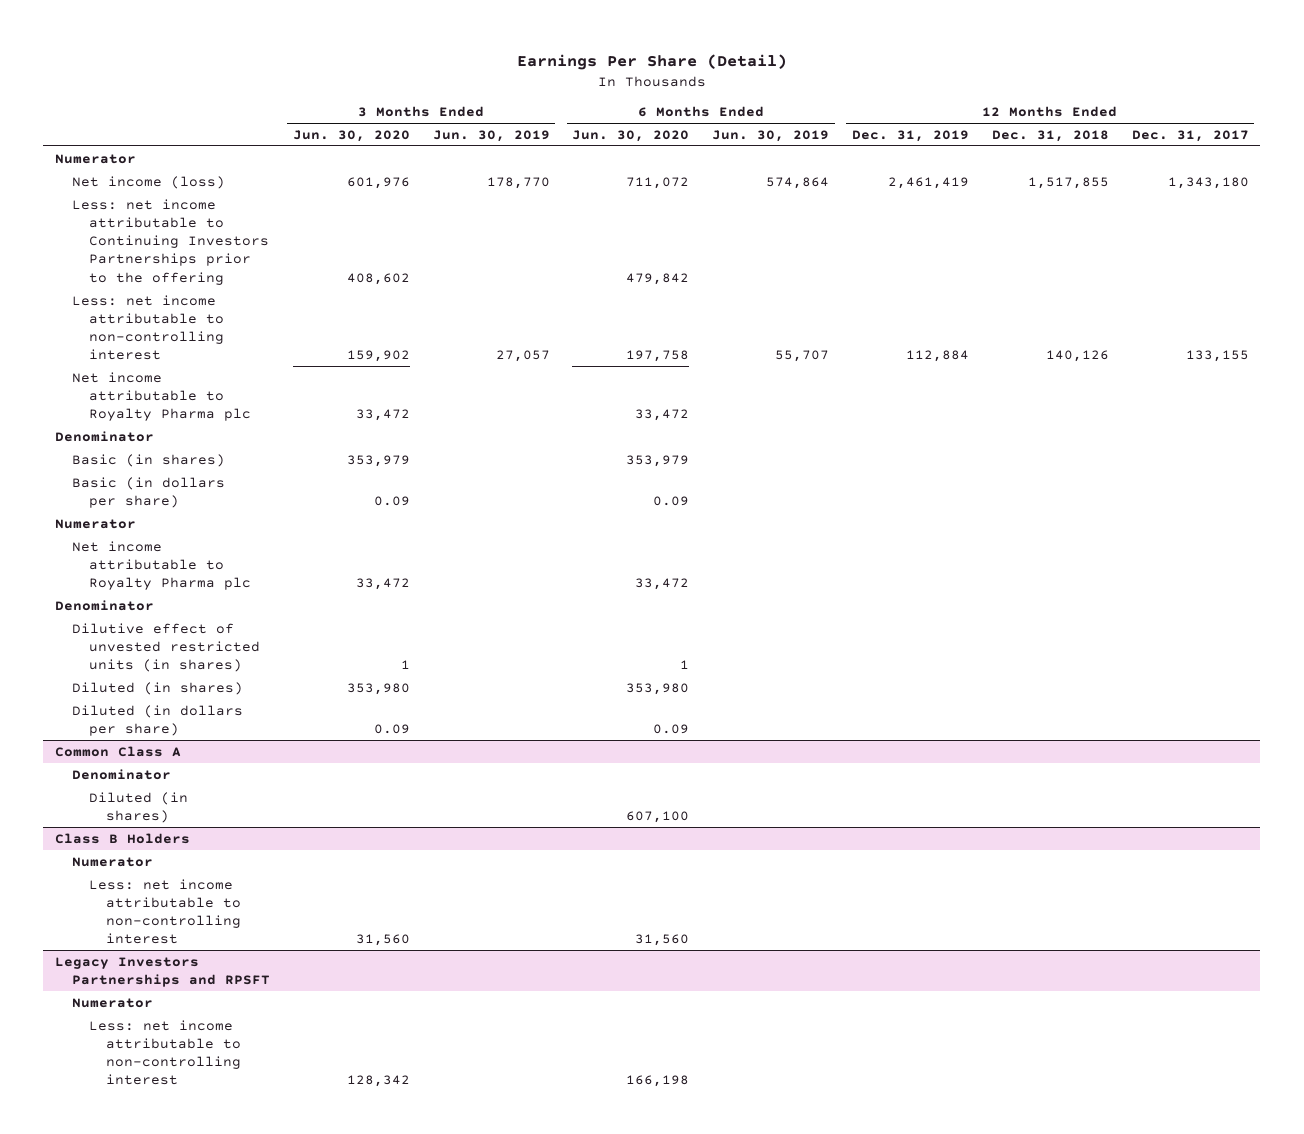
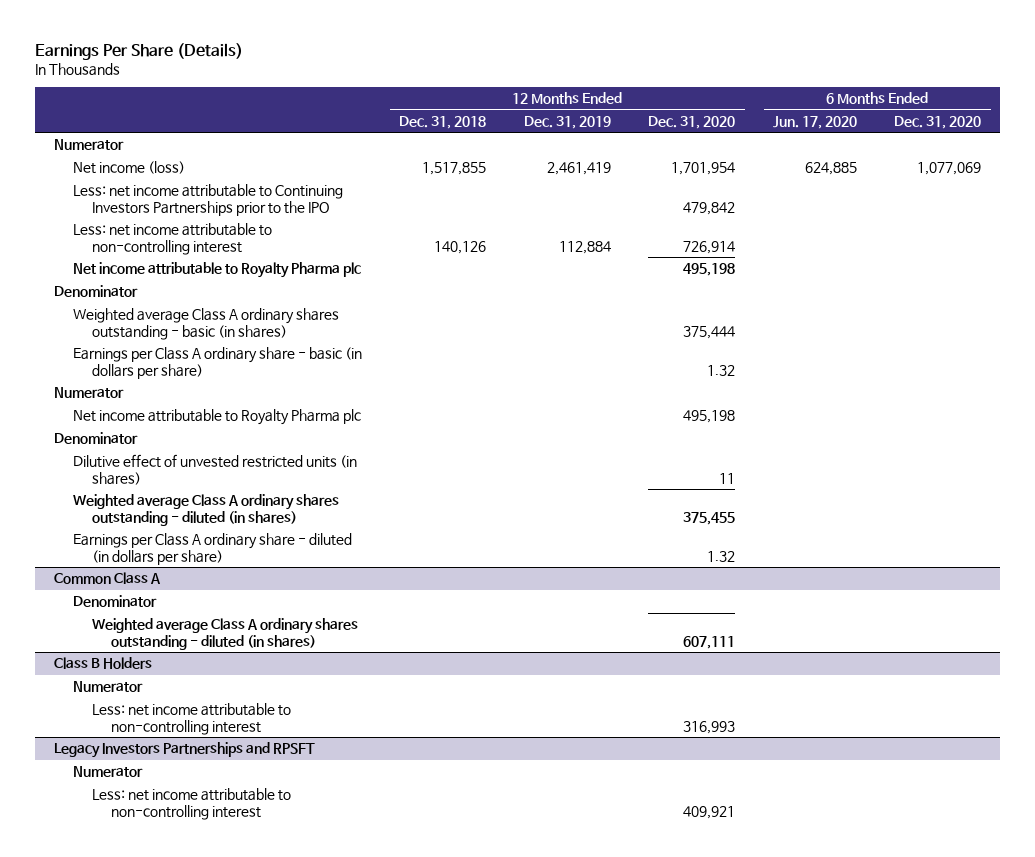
- Earnings Per Share (Detail)
+ Earnings Per Share (Details)
- | 3 Months Ended Jun. 30, 2020 | 3 Months Ended Jun. 30, 2019 | 6 Months Ended Jun. 30, 2020 | 6 Months Ended Jun. 30, 2019 | 12 Months Ended Dec. 31, 2019 | 12 Months Ended Dec. 31, 2018 | 12 Months Ended Dec. 31, 2017
+ | 12 Months Ended Dec. 31, 2018 | 12 Months Ended Dec. 31, 2019 | 12 Months Ended Dec. 31, 2020 | 6 Months Ended Jun. 17, 2020 | 6 Months Ended Dec. 31, 2020
- Less: net income attributable to Continuing Investors Partnerships prior to the offering | 408,602 | | 479,842 | | | |
+ Less: net income attributable to Continuing Investors Partnerships prior to the IPO | | | 479,842 | |
- Basic (in shares) | 353,979 | | 353,979 | | | |
- Basic (in dollars per share) | 0.09 | | 0.09 | | | |
+ Weighted average Class A ordinary shares outstanding - basic (in shares) | | | 375,444 | |
+ Earnings per Class A ordinary share - basic (in dollars per share) | | | 1.32 | |
- Diluted (in shares) | 353,980 | | 353,980 | | | |
- Diluted (in dollars per share) | 0.09 | | 0.09 | | | |
+ Weighted average Class A ordinary shares outstanding - diluted (in shares) | | | 375,455 | |
+ Earnings per Class A ordinary share - diluted (in dollars per share) | | | 1.32 | |
@ Common Class A
- Diluted (in shares) | | | 607,100 | | | |
+ Weighted average Class A ordinary shares outstanding - diluted (in shares) | | | 607,111 | |

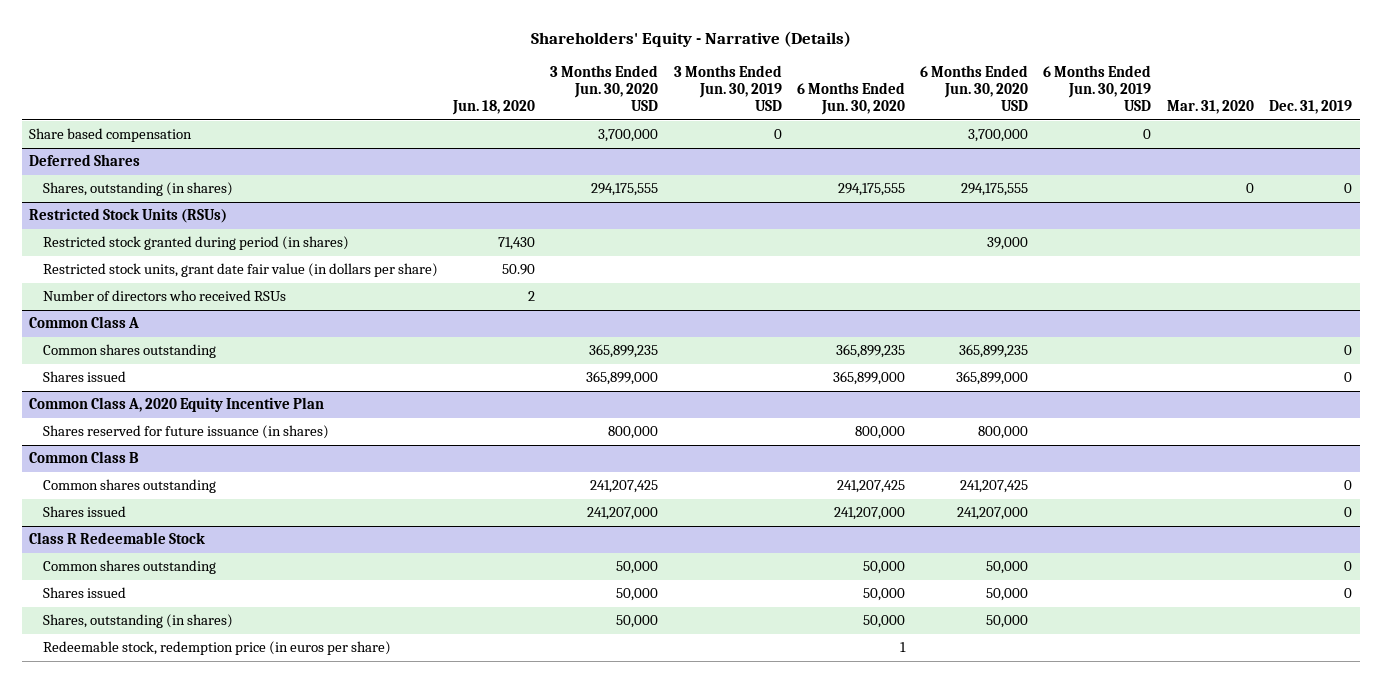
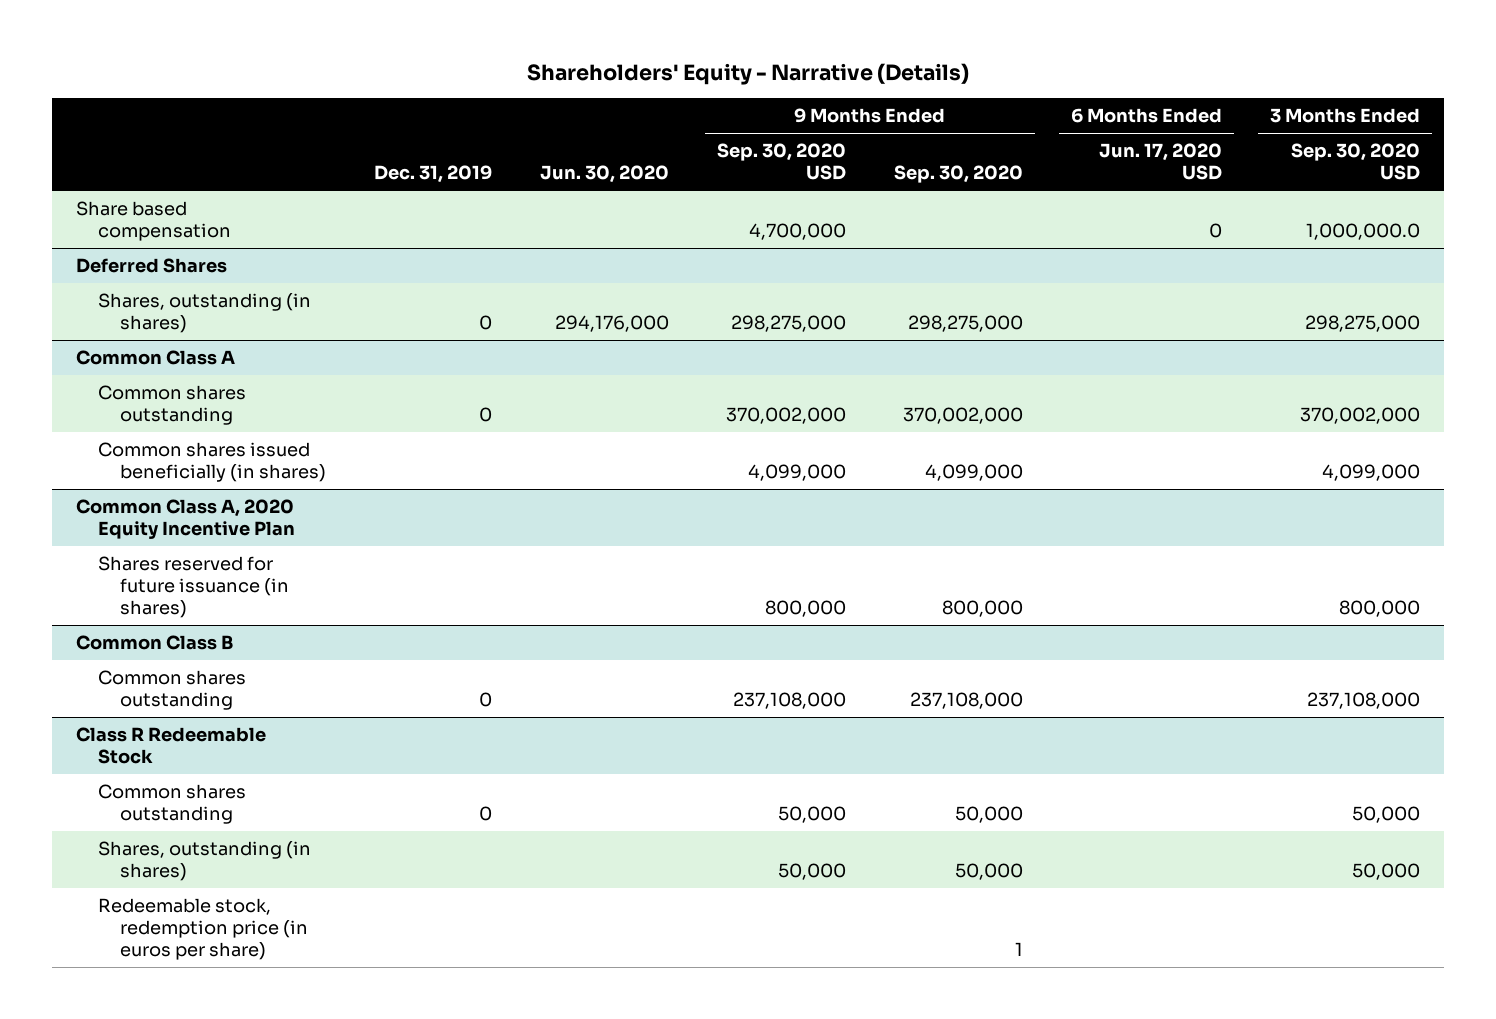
- | Jun. 18, 2020 | 3 Months Ended Jun. 30, 2020 USD | 3 Months Ended Jun. 30, 2019 USD | 6 Months Ended Jun. 30, 2020 | 6 Months Ended Jun. 30, 2020 USD | 6 Months Ended Jun. 30, 2019 USD | Mar. 31, 2020 | Dec. 31, 2019
+ | Dec. 31, 2019 | Jun. 30, 2020 | 9 Months Ended Sep. 30, 2020 USD | 9 Months Ended Sep. 30, 2020 | 6 Months Ended Jun. 17, 2020 USD | 3 Months Ended Sep. 30, 2020 USD
- Restricted Stock Units (RSUs)
- Restricted stock granted during period (in shares) | 71,430 | | | | 39,000 | | |
- Restricted stock units, grant date fair value (in dollars per share) | 50.90 | | | | | | |
- Number of directors who received RSUs | 2 | | | | | | |
@ Common Class A
- Shares issued | | 365,899,000 | | 365,899,000 | 365,899,000 | | | 0
+ Common shares issued beneficially (in shares) | | | 4,099,000 | 4,099,000 | | 4,099,000
@ Common Class B
- Shares issued | | 241,207,000 | | 241,207,000 | 241,207,000 | | | 0
@ Class R Redeemable Stock
- Shares issued | | 50,000 | | 50,000 | 50,000 | | | 0

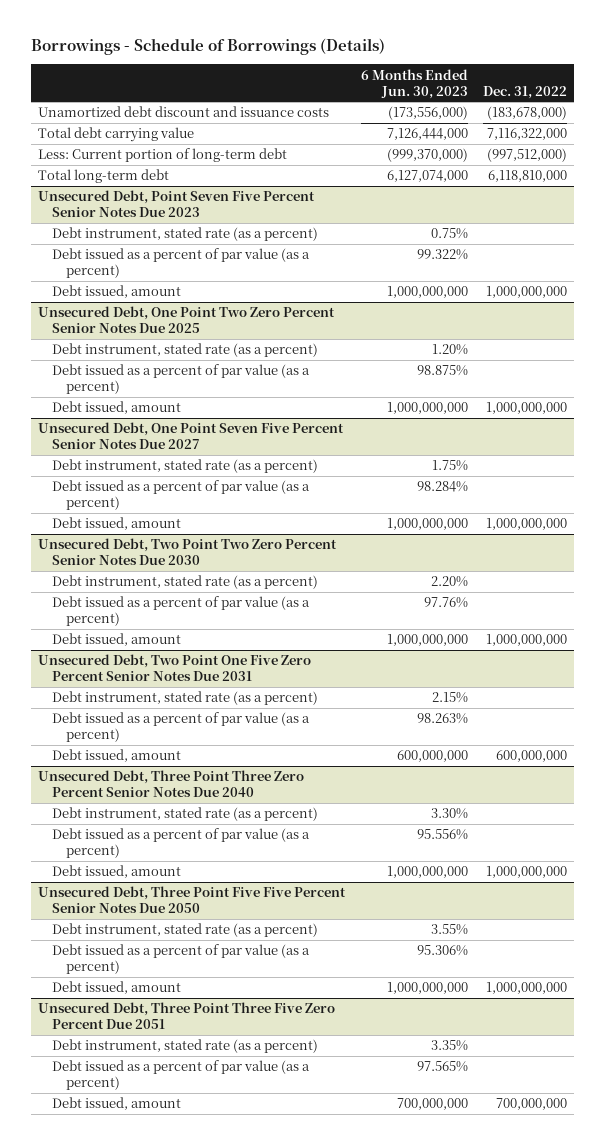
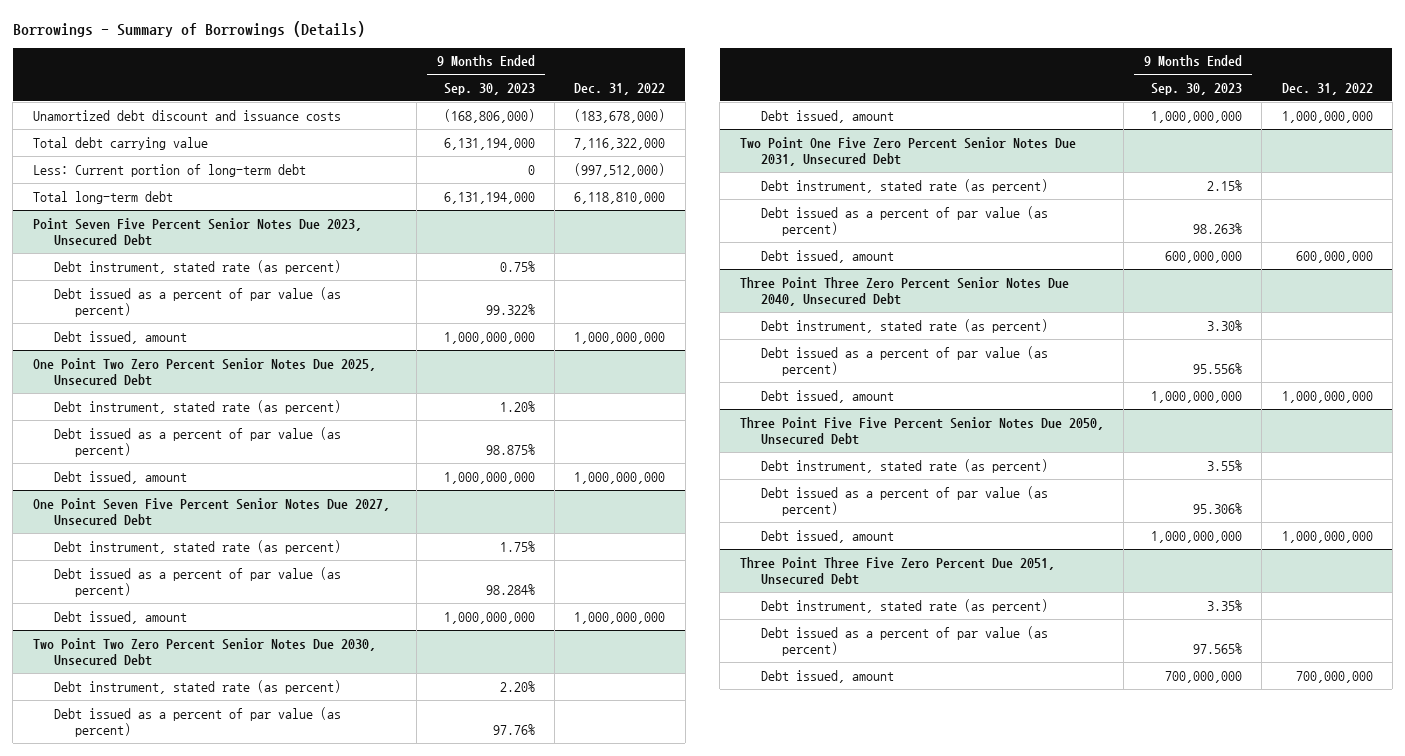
- Borrowings - Schedule of Borrowings (Details)
+ Borrowings - Summary of Borrowings (Details)
- | 6 Months Ended Jun. 30, 2023 | Dec. 31, 2022
+ | 9 Months Ended Sep. 30, 2023 | Dec. 31, 2022
- Unsecured Debt, Point Seven Five Percent Senior Notes Due 2023
- Debt instrument, stated rate (as a percent) | 0.75% |
- Debt issued as a percent of par value (as a percent) | 99.322% |
+ Point Seven Five Percent Senior Notes Due 2023, Unsecured Debt
+ Debt instrument, stated rate (as percent) | 0.75% |
+ Debt issued as a percent of par value (as percent) | 99.322% |
- Unsecured Debt, One Point Two Zero Percent Senior Notes Due 2025
- Debt instrument, stated rate (as a percent) | 1.20% |
- Debt issued as a percent of par value (as a percent) | 98.875% |
+ One Point Two Zero Percent Senior Notes Due 2025, Unsecured Debt
+ Debt instrument, stated rate (as percent) | 1.20% |
+ Debt issued as a percent of par value (as percent) | 98.875% |
- Unsecured Debt, One Point Seven Five Percent Senior Notes Due 2027
- Debt instrument, stated rate (as a percent) | 1.75% |
- Debt issued as a percent of par value (as a percent) | 98.284% |
+ One Point Seven Five Percent Senior Notes Due 2027, Unsecured Debt
+ Debt instrument, stated rate (as percent) | 1.75% |
+ Debt issued as a percent of par value (as percent) | 98.284% |
- Unsecured Debt, Two Point Two Zero Percent Senior Notes Due 2030
- Debt instrument, stated rate (as a percent) | 2.20% |
- Debt issued as a percent of par value (as a percent) | 97.76% |
+ Two Point Two Zero Percent Senior Notes Due 2030, Unsecured Debt
+ Debt instrument, stated rate (as percent) | 2.20% |
+ Debt issued as a percent of par value (as percent) | 97.76% |
- Unsecured Debt, Two Point One Five Zero Percent Senior Notes Due 2031
- Debt instrument, stated rate (as a percent) | 2.15% |
- Debt issued as a percent of par value (as a percent) | 98.263% |
+ Two Point One Five Zero Percent Senior Notes Due 2031, Unsecured Debt
+ Debt instrument, stated rate (as percent) | 2.15% |
+ Debt issued as a percent of par value (as percent) | 98.263% |
- Unsecured Debt, Three Point Three Zero Percent Senior Notes Due 2040
- Debt instrument, stated rate (as a percent) | 3.30% |
- Debt issued as a percent of par value (as a percent) | 95.556% |
+ Three Point Three Zero Percent Senior Notes Due 2040, Unsecured Debt
+ Debt instrument, stated rate (as percent) | 3.30% |
+ Debt issued as a percent of par value (as percent) | 95.556% |
- Unsecured Debt, Three Point Five Five Percent Senior Notes Due 2050
- Debt instrument, stated rate (as a percent) | 3.55% |
- Debt issued as a percent of par value (as a percent) | 95.306% |
+ Three Point Five Five Percent Senior Notes Due 2050, Unsecured Debt
+ Debt instrument, stated rate (as percent) | 3.55% |
+ Debt issued as a percent of par value (as percent) | 95.306% |
- Unsecured Debt, Three Point Three Five Zero Percent Due 2051
- Debt instrument, stated rate (as a percent) | 3.35% |
- Debt issued as a percent of par value (as a percent) | 97.565% |
+ Three Point Three Five Zero Percent Due 2051, Unsecured Debt
+ Debt instrument, stated rate (as percent) | 3.35% |
+ Debt issued as a percent of par value (as percent) | 97.565% |

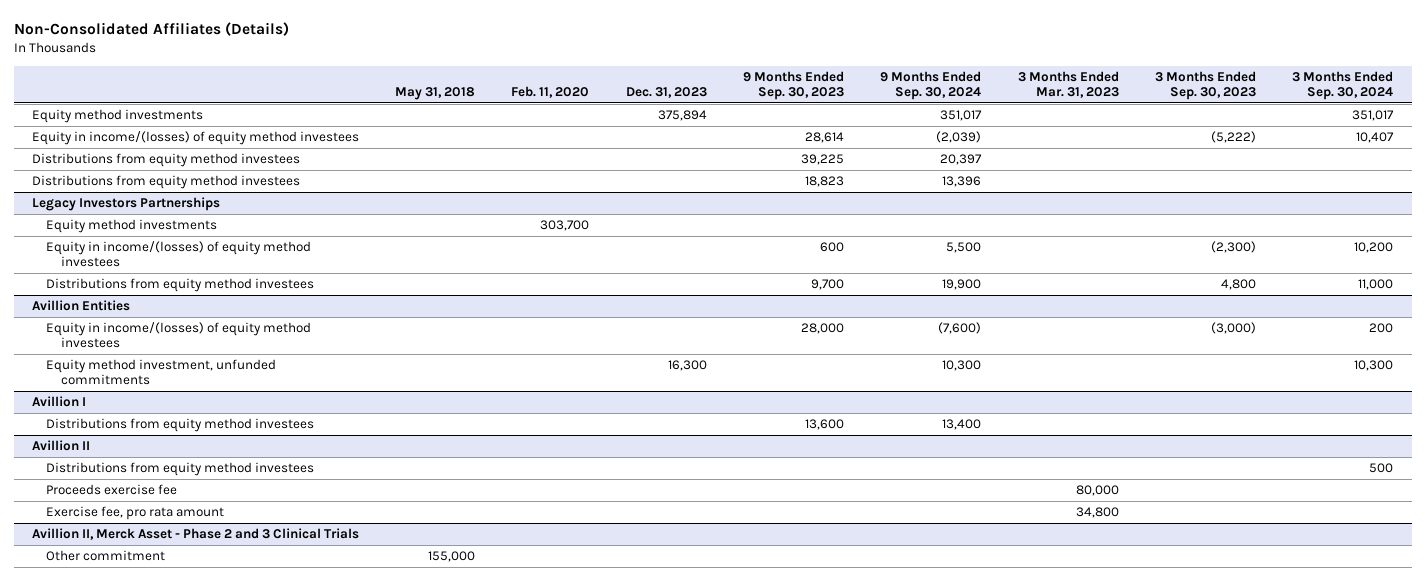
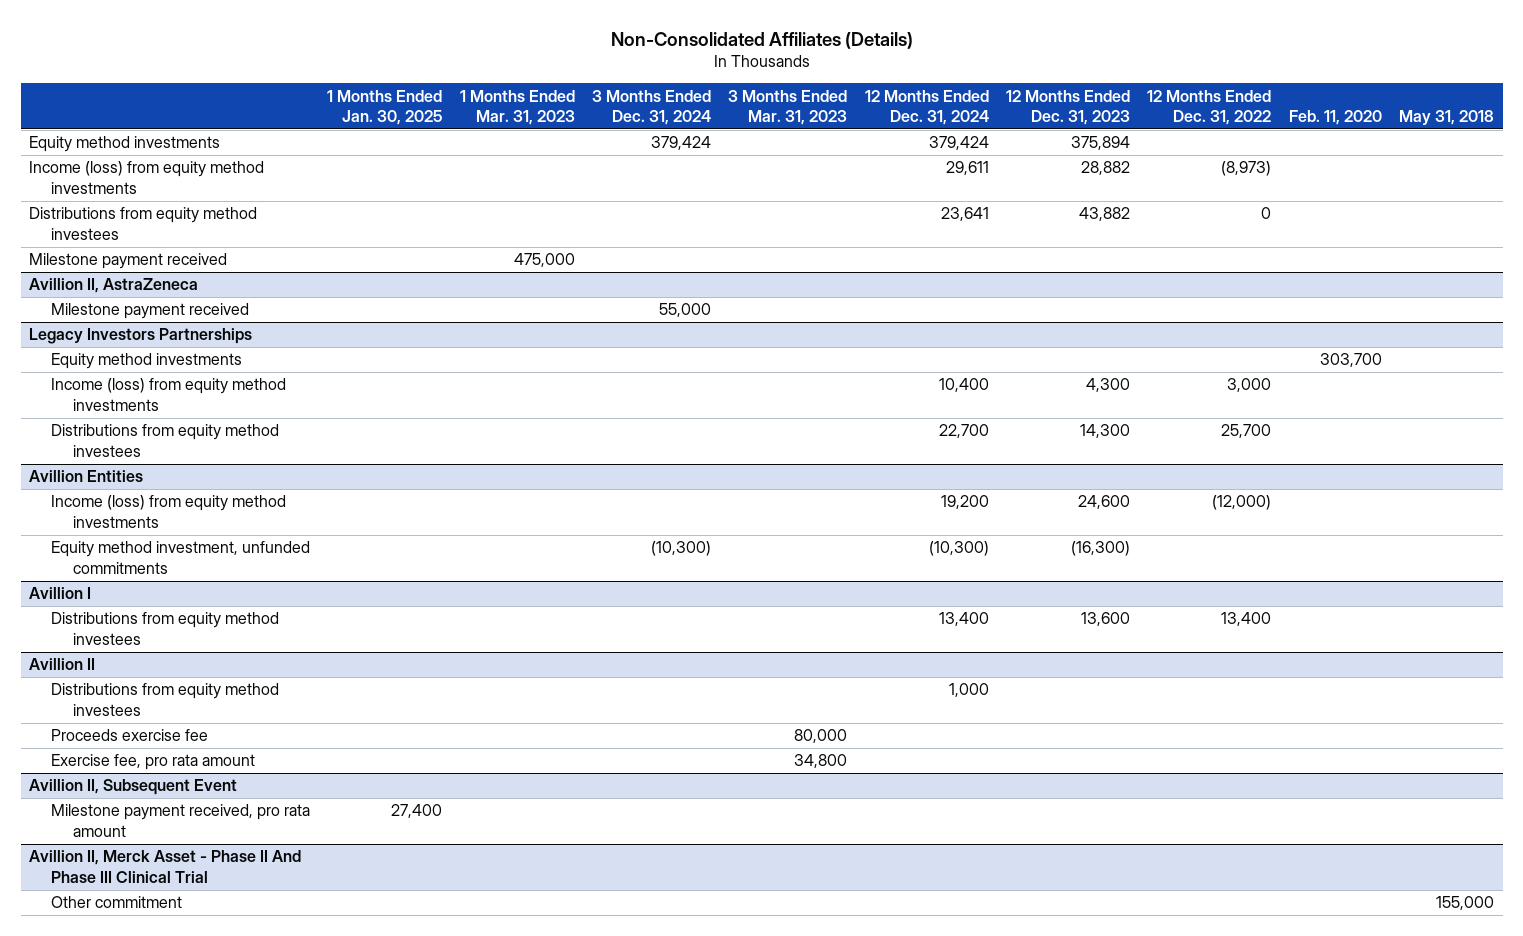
- | May 31, 2018 | Feb. 11, 2020 | Dec. 31, 2023 | 9 Months Ended Sep. 30, 2023 | 9 Months Ended Sep. 30, 2024 | 3 Months Ended Mar. 31, 2023 | 3 Months Ended Sep. 30, 2023 | 3 Months Ended Sep. 30, 2024
+ | 1 Months Ended Jan. 30, 2025 | 1 Months Ended Mar. 31, 2023 | 3 Months Ended Dec. 31, 2024 | 3 Months Ended Mar. 31, 2023 | 12 Months Ended Dec. 31, 2024 | 12 Months Ended Dec. 31, 2023 | 12 Months Ended Dec. 31, 2022 | Feb. 11, 2020 | May 31, 2018
- Equity in income/(losses) of equity method investees | | | | 28,614 | (2,039) | | (5,222) | 10,407
- Distributions from equity method investees | | | | 39,225 | 20,397 | | |
+ Income (loss) from equity method investments | | | | | 29,611 | 28,882 | (8,973) | |
+ Milestone payment received | | 475,000 | | | | | | |
+ Avillion II, AstraZeneca
+ Milestone payment received | | | 55,000 | | | | | |
@ Legacy Investors Partnerships
- Equity in income/(losses) of equity method investees | | | | 600 | 5,500 | | (2,300) | 10,200
+ Income (loss) from equity method investments | | | | | 10,400 | 4,300 | 3,000 | |
@ Avillion Entities
- Equity in income/(losses) of equity method investees | | | | 28,000 | (7,600) | | (3,000) | 200
+ Income (loss) from equity method investments | | | | | 19,200 | 24,600 | (12,000) | |
- Avillion II, Merck Asset - Phase 2 and 3 Clinical Trials
+ Avillion II, Subsequent Event
+ Milestone payment received, pro rata amount | 27,400 | | | | | | | |
+ Avillion II, Merck Asset - Phase II And Phase III Clinical Trial

